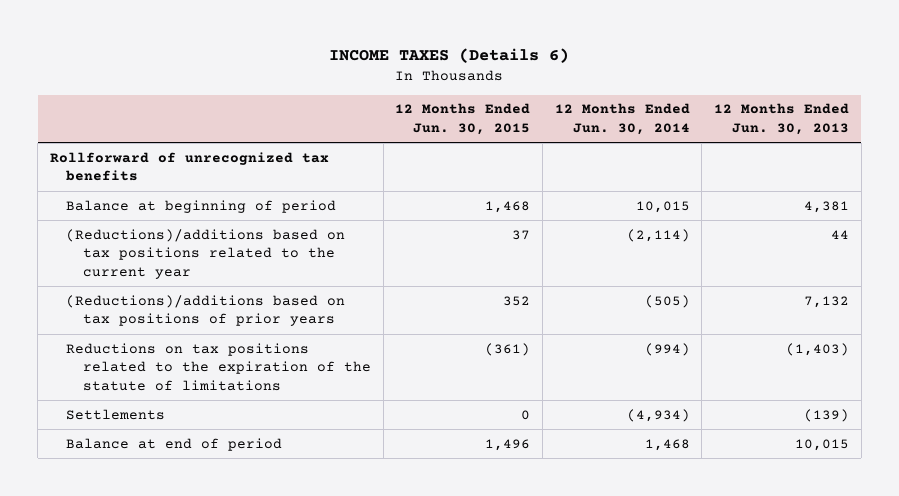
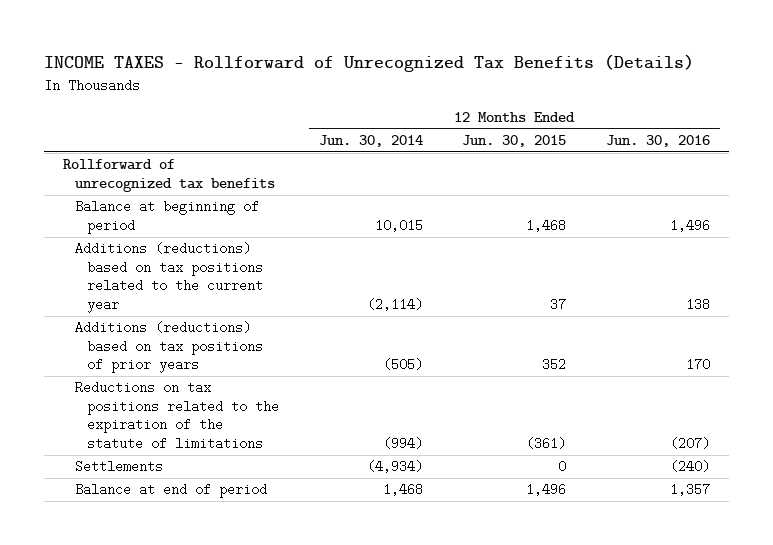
- INCOME TAXES (Details 6)
+ INCOME TAXES - Rollforward of Unrecognized Tax Benefits (Details)
- | 12 Months Ended Jun. 30, 2015 | 12 Months Ended Jun. 30, 2014 | 12 Months Ended Jun. 30, 2013
+ | 12 Months Ended Jun. 30, 2014 | 12 Months Ended Jun. 30, 2015 | 12 Months Ended Jun. 30, 2016
- (Reductions)/additions based on tax positions related to the current year | 37 | (2,114) | 44
- (Reductions)/additions based on tax positions of prior years | 352 | (505) | 7,132
+ Additions (reductions) based on tax positions related to the current year | (2,114) | 37 | 138
+ Additions (reductions) based on tax positions of prior years | (505) | 352 | 170

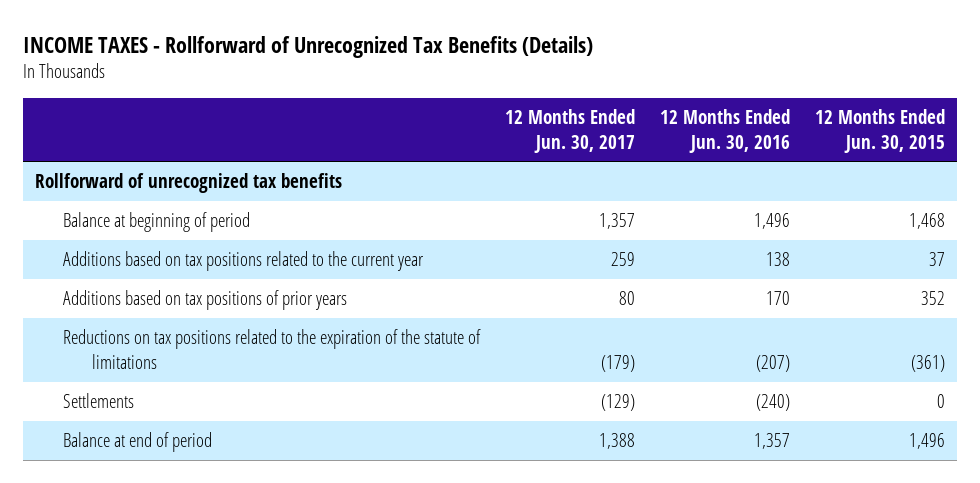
- | 12 Months Ended Jun. 30, 2014 | 12 Months Ended Jun. 30, 2015 | 12 Months Ended Jun. 30, 2016
+ | 12 Months Ended Jun. 30, 2017 | 12 Months Ended Jun. 30, 2016 | 12 Months Ended Jun. 30, 2015
- Additions (reductions) based on tax positions related to the current year | (2,114) | 37 | 138
- Additions (reductions) based on tax positions of prior years | (505) | 352 | 170
+ Additions based on tax positions related to the current year | 259 | 138 | 37
+ Additions based on tax positions of prior years | 80 | 170 | 352

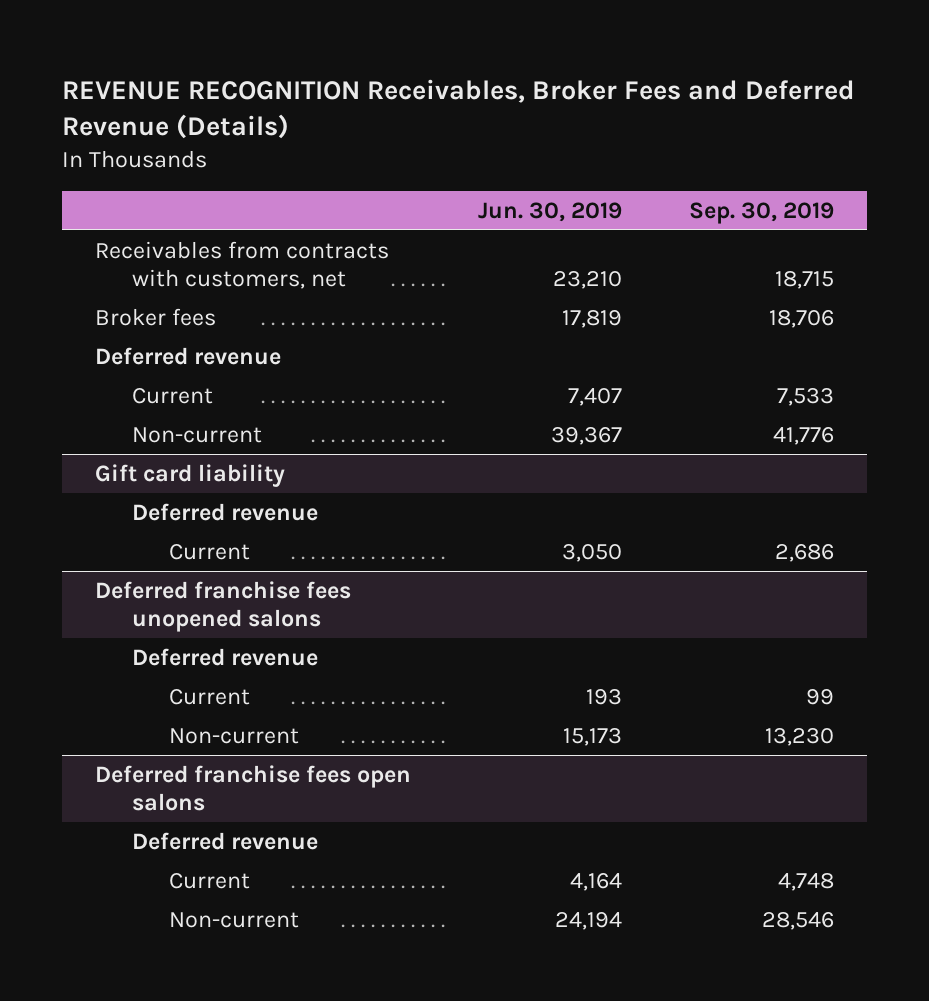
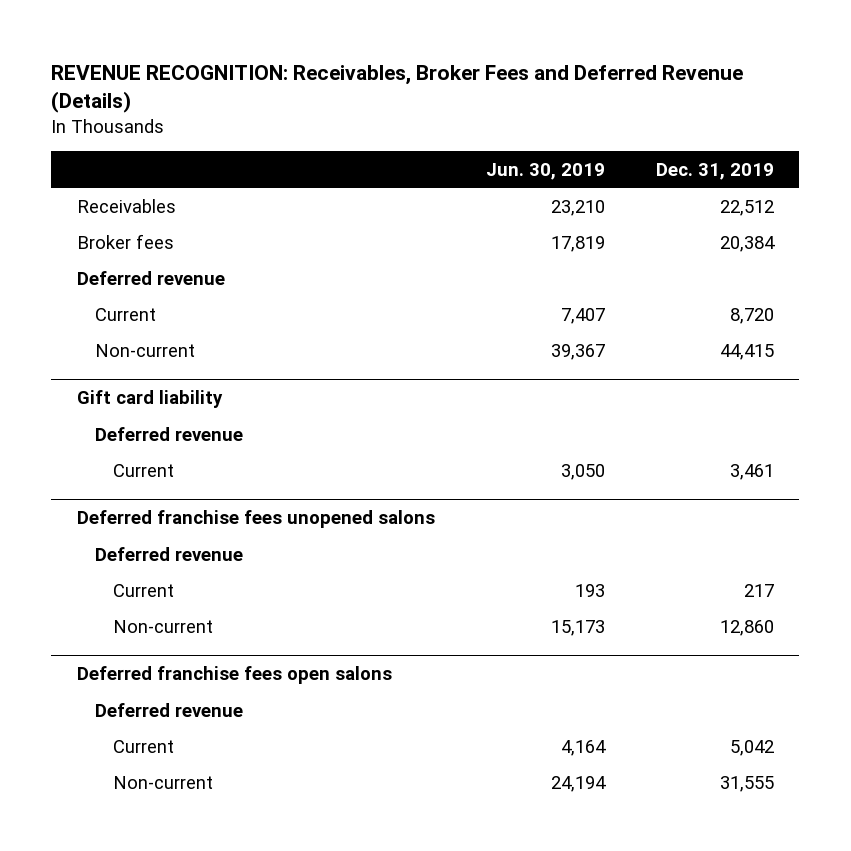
- REVENUE RECOGNITION Receivables, Broker Fees and Deferred Revenue (Details)
+ REVENUE RECOGNITION: Receivables, Broker Fees and Deferred Revenue (Details)
- | Jun. 30, 2019 | Sep. 30, 2019
+ | Jun. 30, 2019 | Dec. 31, 2019
- Receivables from contracts with customers, net | 23,210 | 18,715
+ Receivables | 23,210 | 22,512

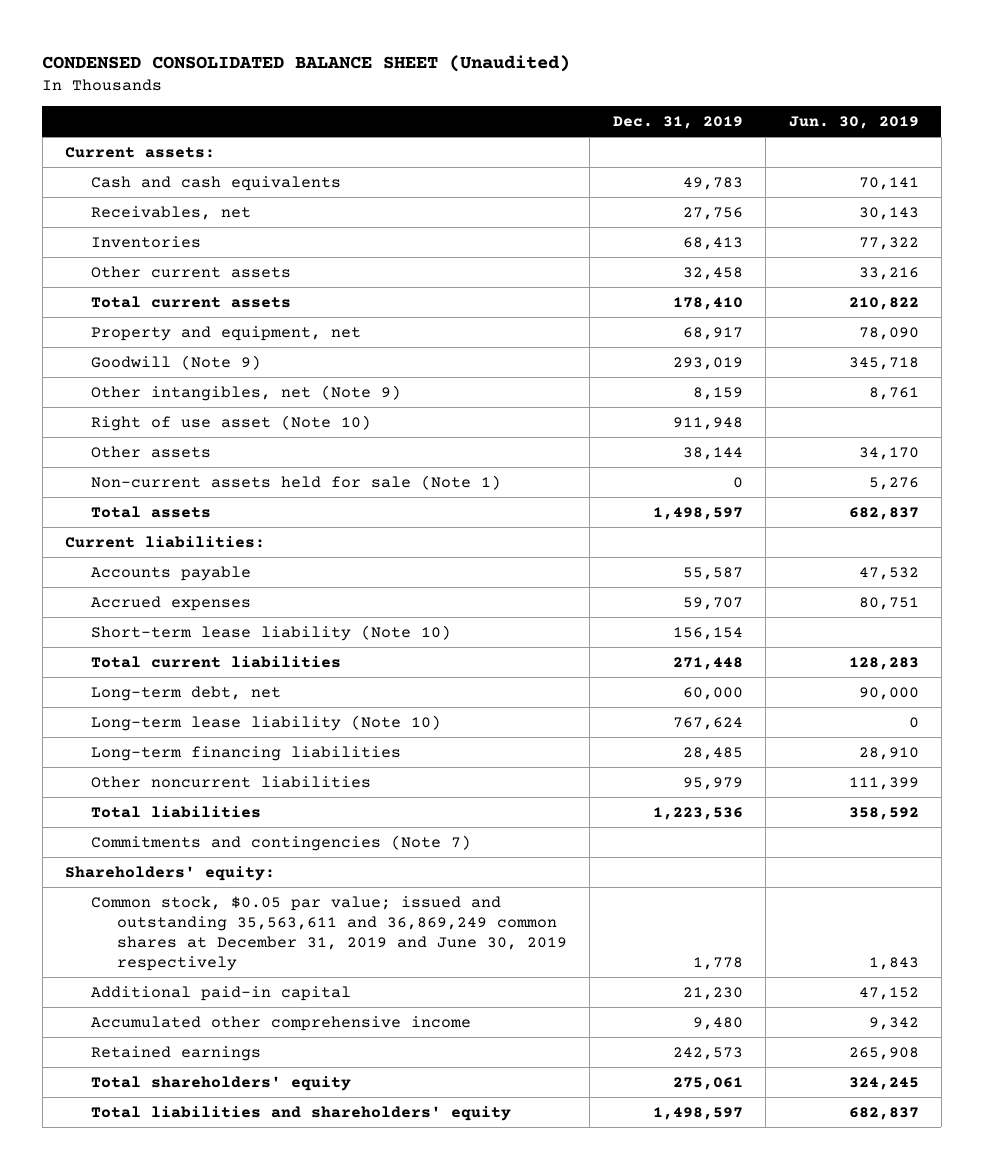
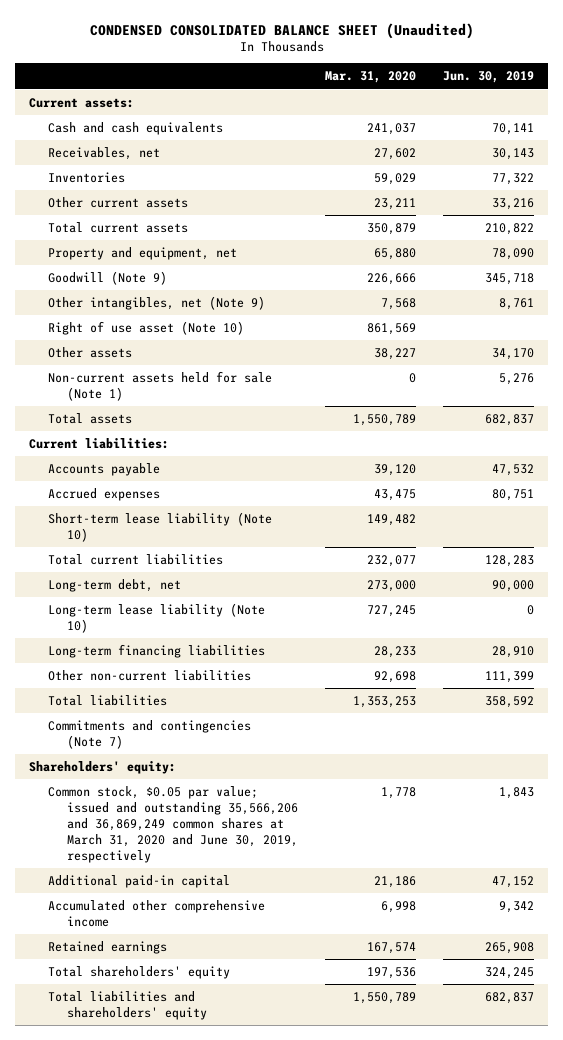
- | Dec. 31, 2019 | Jun. 30, 2019
+ | Mar. 31, 2020 | Jun. 30, 2019
- Other noncurrent liabilities | 95,979 | 111,399
+ Other non-current liabilities | 92,698 | 111,399
- Common stock, $0.05 par value; issued and outstanding 35,563,611 and 36,869,249 common shares at December 31, 2019 and June 30, 2019 respectively | 1,778 | 1,843
+ Common stock, $0.05 par value; issued and outstanding 35,566,206 and 36,869,249 common shares at March 31, 2020 and June 30, 2019, respectively | 1,778 | 1,843

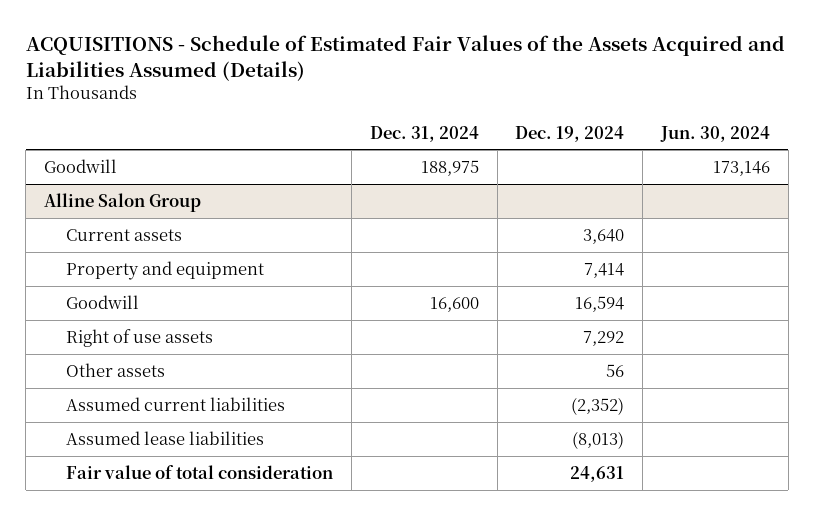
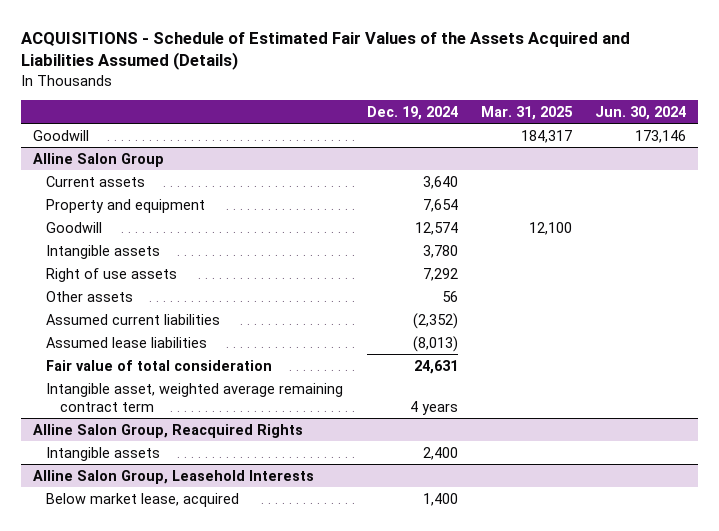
- | Dec. 31, 2024 | Dec. 19, 2024 | Jun. 30, 2024
+ | Dec. 19, 2024 | Mar. 31, 2025 | Jun. 30, 2024
@ Alline Salon Group
- Property and equipment | | 7,414 |
- Goodwill | 16,600 | 16,594 |
+ Property and equipment | 7,654 | |
+ Goodwill | 12,574 | 12,100 |
+ Intangible assets | 3,780 | |
+ Intangible asset, weighted average remaining contract term | 4 years | |
+ Alline Salon Group, Reacquired Rights
+ Intangible assets | 2,400 | |
+ Alline Salon Group, Leasehold Interests
+ Below market lease, acquired | 1,400 | |

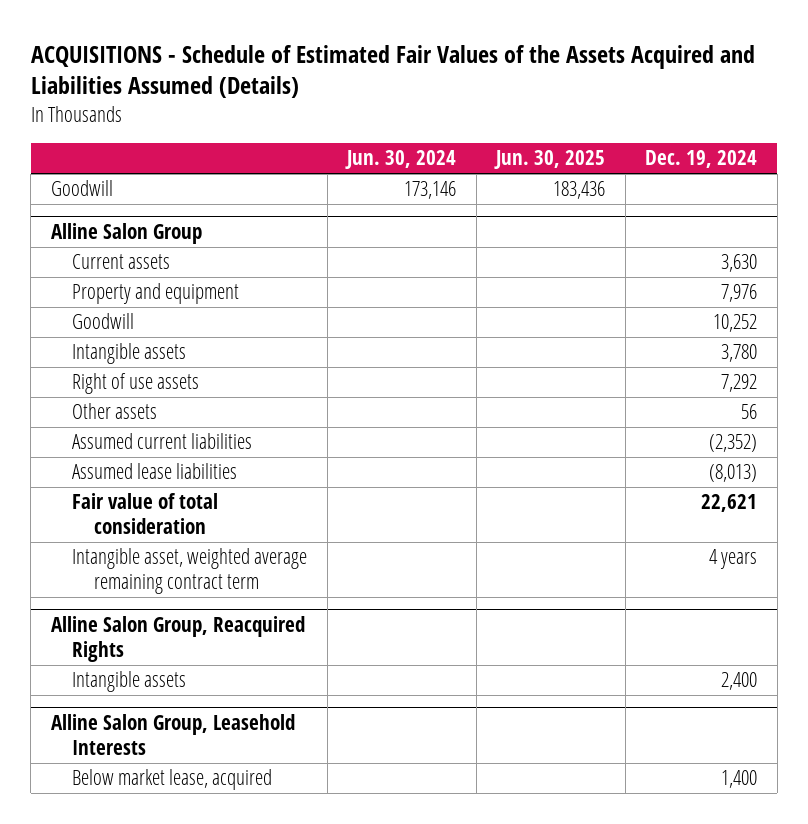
- | Dec. 19, 2024 | Mar. 31, 2025 | Jun. 30, 2024
+ | Jun. 30, 2024 | Jun. 30, 2025 | Dec. 19, 2024
@ Alline Salon Group
- Current assets | 3,640 | |
- Property and equipment | 7,654 | |
- Goodwill | 12,574 | 12,100 |
+ Current assets | | | 3,630
+ Property and equipment | | | 7,976
+ Goodwill | | | 10,252
- Fair value of total consideration | 24,631 | |
+ Fair value of total consideration | | | 22,621

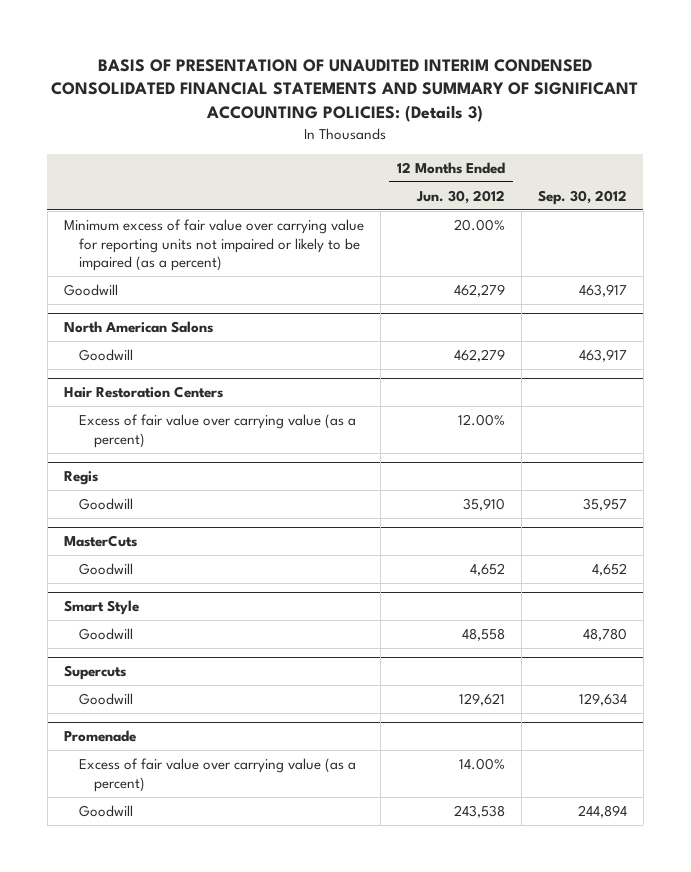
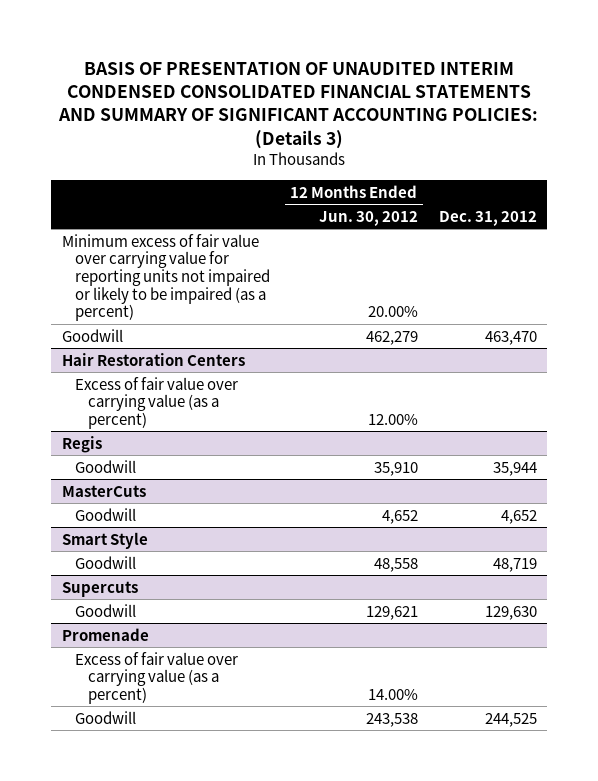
- | 12 Months Ended Jun. 30, 2012 | Sep. 30, 2012
+ | 12 Months Ended Jun. 30, 2012 | Dec. 31, 2012
- North American Salons
- Goodwill | 462,279 | 463,917

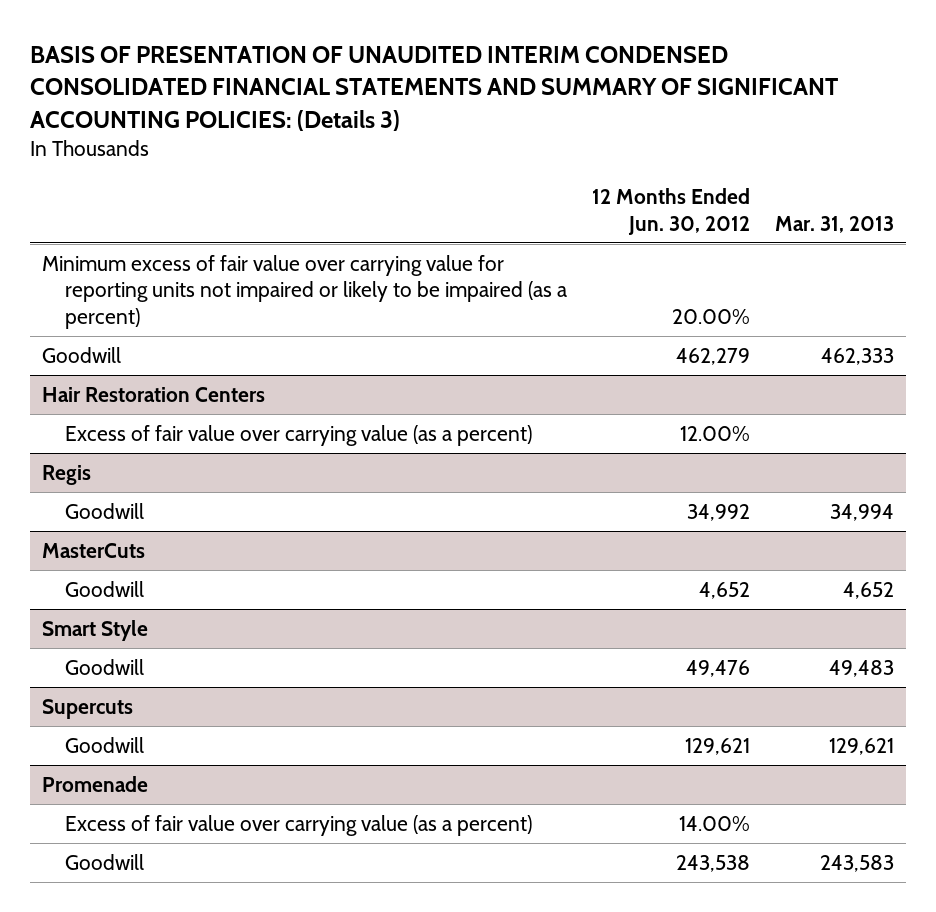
- | 12 Months Ended Jun. 30, 2012 | Dec. 31, 2012
+ | 12 Months Ended Jun. 30, 2012 | Mar. 31, 2013
@ Regis
- Goodwill | 35,910 | 35,944
+ Goodwill | 34,992 | 34,994
@ Smart Style
- Goodwill | 48,558 | 48,719
+ Goodwill | 49,476 | 49,483

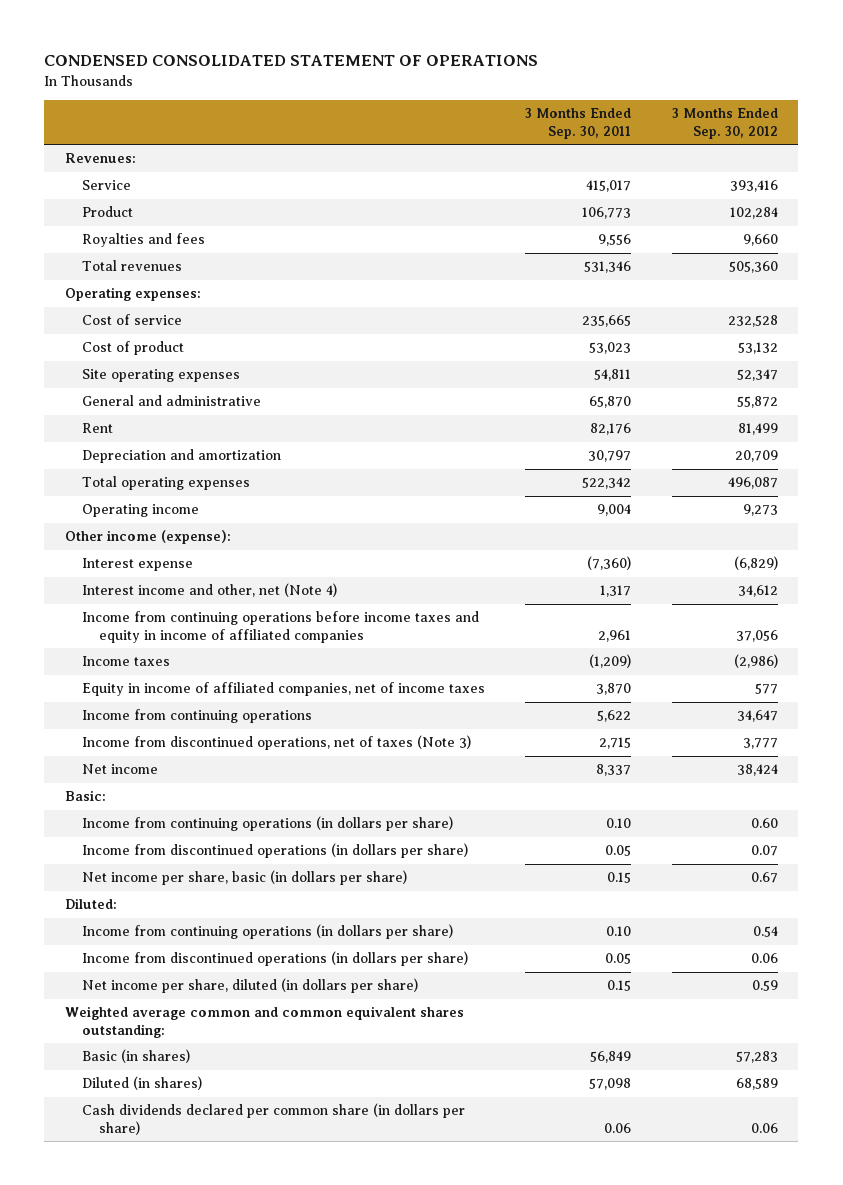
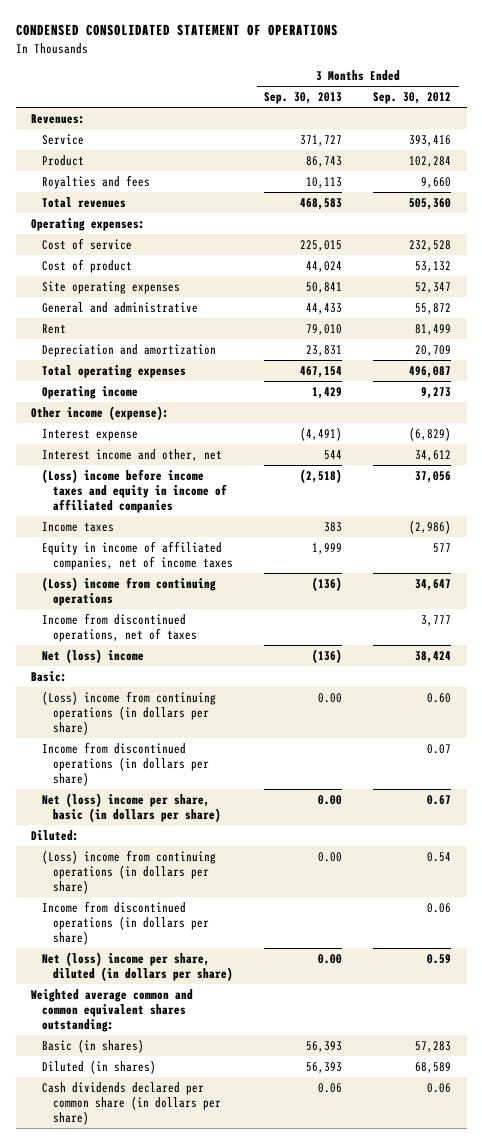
- | 3 Months Ended Sep. 30, 2011 | 3 Months Ended Sep. 30, 2012
+ | 3 Months Ended Sep. 30, 2013 | 3 Months Ended Sep. 30, 2012
- Interest income and other, net (Note 4) | 1,317 | 34,612
- Income from continuing operations before income taxes and equity in income of affiliated companies | 2,961 | 37,056
+ Interest income and other, net | 544 | 34,612
+ (Loss) income before income taxes and equity in income of affiliated companies | (2,518) | 37,056
- Income from continuing operations | 5,622 | 34,647
- Income from discontinued operations, net of taxes (Note 3) | 2,715 | 3,777
- Net income | 8,337 | 38,424
+ (Loss) income from continuing operations | (136) | 34,647
+ Income from discontinued operations, net of taxes | | 3,777
+ Net (loss) income | (136) | 38,424
- Income from continuing operations (in dollars per share) | 0.10 | 0.60
+ (Loss) income from continuing operations (in dollars per share) | 0.00 | 0.60
- Net income per share, basic (in dollars per share) | 0.15 | 0.67
+ Net (loss) income per share, basic (in dollars per share) | 0.00 | 0.67
- Income from continuing operations (in dollars per share) | 0.10 | 0.54
+ (Loss) income from continuing operations (in dollars per share) | 0.00 | 0.54
- Net income per share, diluted (in dollars per share) | 0.15 | 0.59
+ Net (loss) income per share, diluted (in dollars per share) | 0.00 | 0.59

